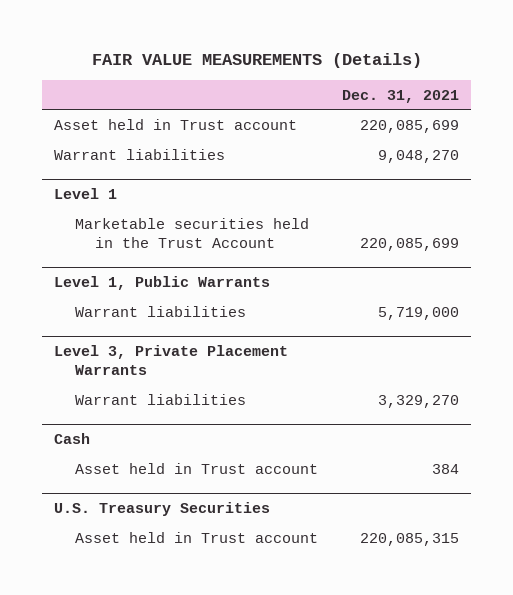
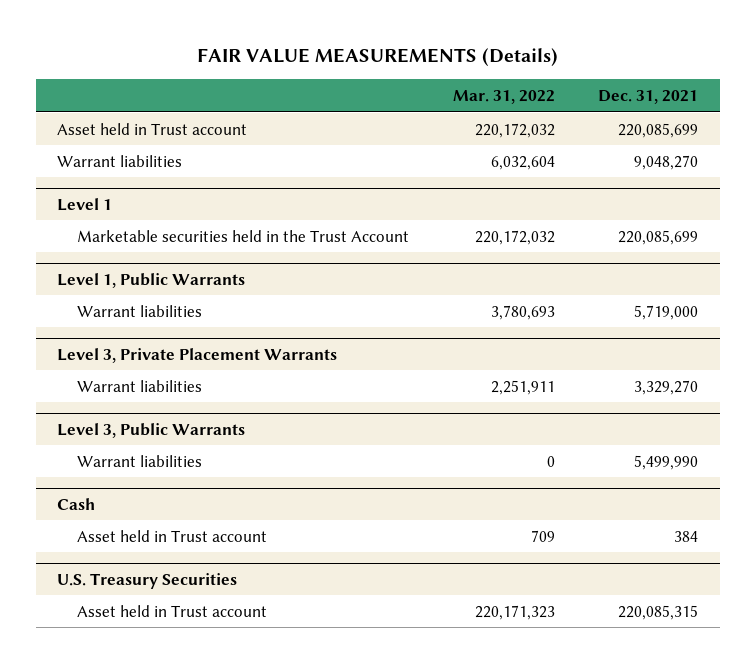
- | Dec. 31, 2021
+ | Mar. 31, 2022 | Dec. 31, 2021
+ Level 3, Public Warrants
+ Warrant liabilities | 0 | 5,499,990

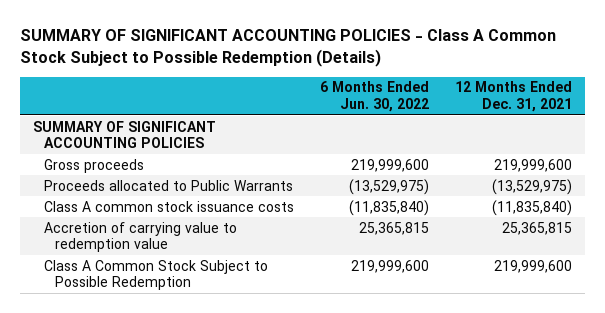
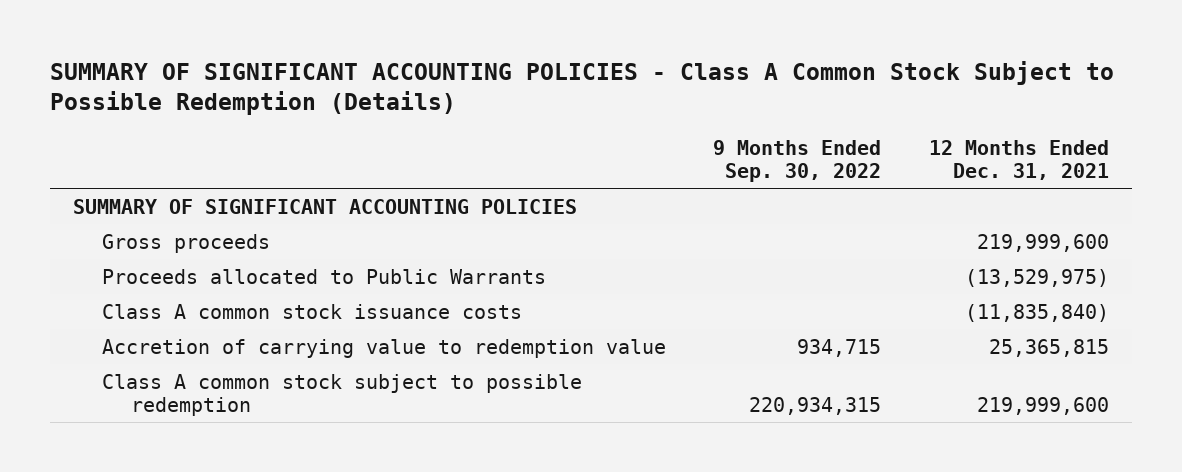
- | 6 Months Ended Jun. 30, 2022 | 12 Months Ended Dec. 31, 2021
+ | 9 Months Ended Sep. 30, 2022 | 12 Months Ended Dec. 31, 2021
- Class A Common Stock Subject to Possible Redemption | 219,999,600 | 219,999,600
+ Class A common stock subject to possible redemption | 220,934,315 | 219,999,600

